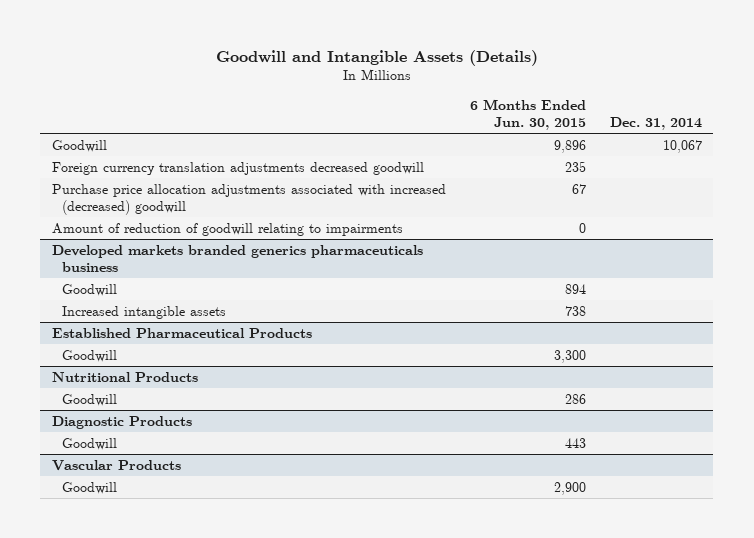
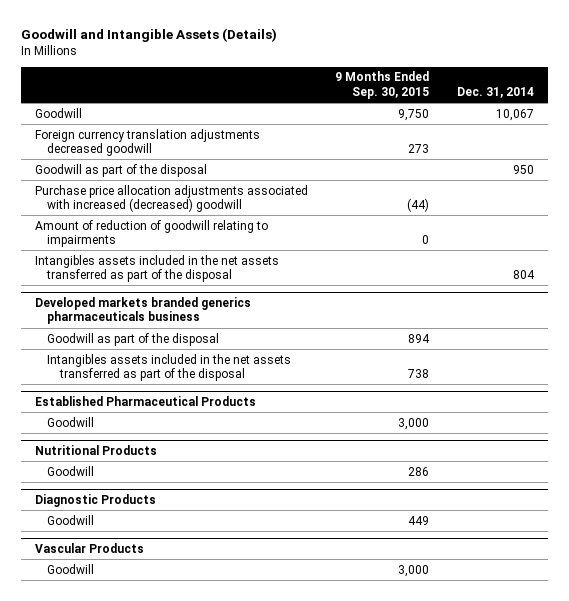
- | 6 Months Ended Jun. 30, 2015 | Dec. 31, 2014
+ | 9 Months Ended Sep. 30, 2015 | Dec. 31, 2014
+ Goodwill as part of the disposal | | 950
+ Intangibles assets included in the net assets transferred as part of the disposal | | 804
@ Developed markets branded generics pharmaceuticals business
- Goodwill | 894 |
- Increased intangible assets | 738 |
+ Goodwill as part of the disposal | 894 |
+ Intangibles assets included in the net assets transferred as part of the disposal | 738 |

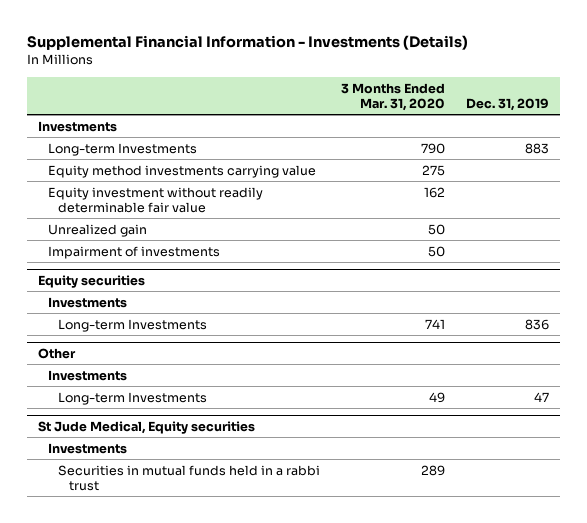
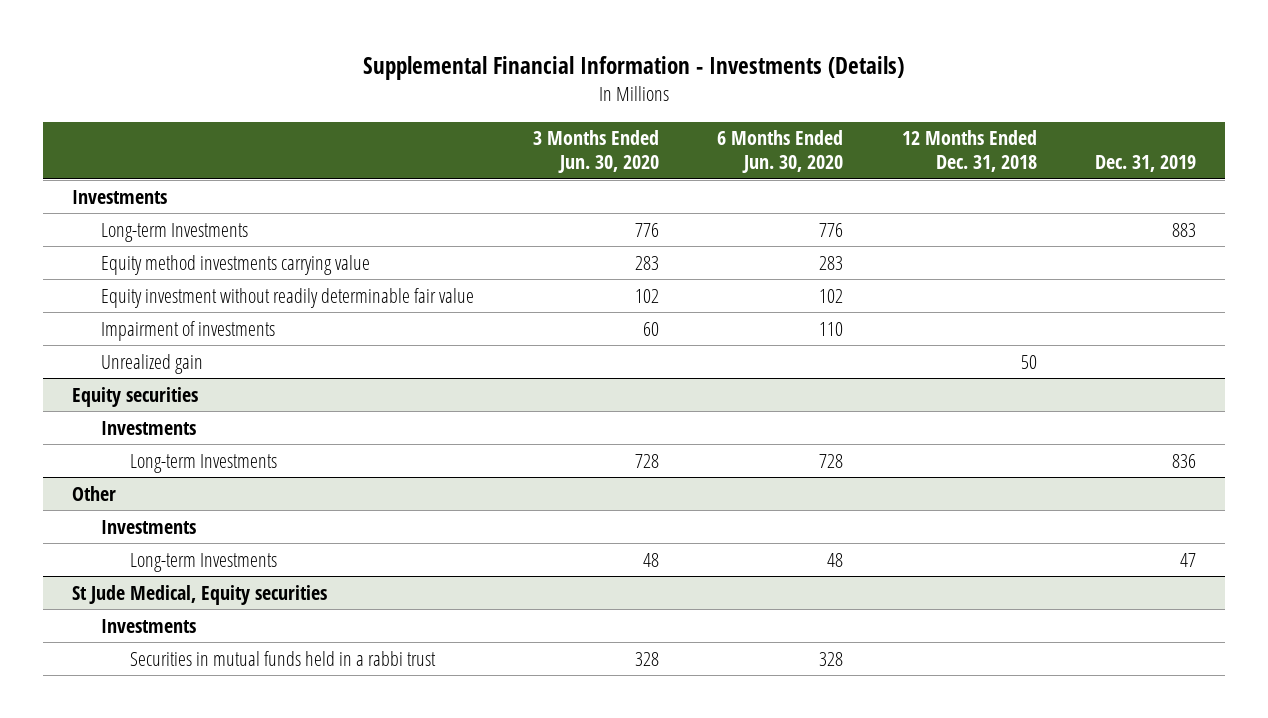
- | 3 Months Ended Mar. 31, 2020 | Dec. 31, 2019
+ | 3 Months Ended Jun. 30, 2020 | 6 Months Ended Jun. 30, 2020 | 12 Months Ended Dec. 31, 2018 | Dec. 31, 2019
moved down: Unrealized gain | | | 50 |

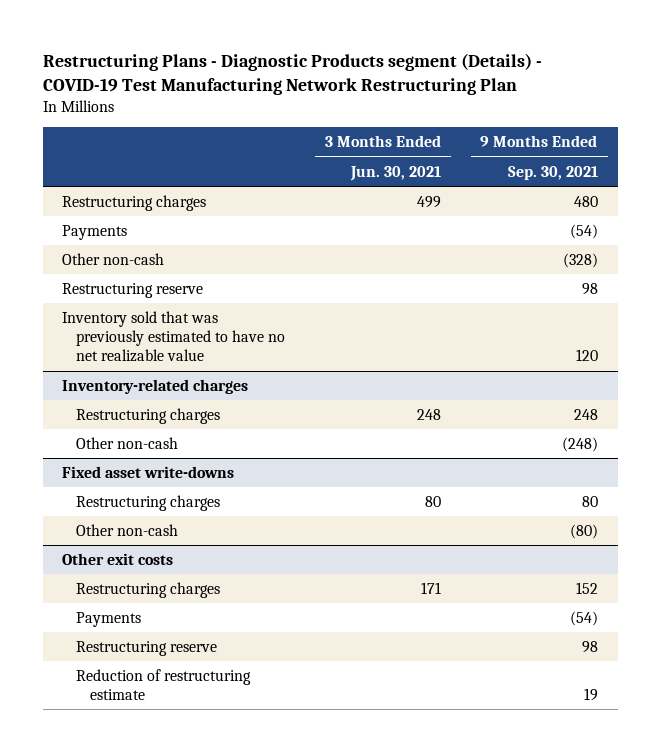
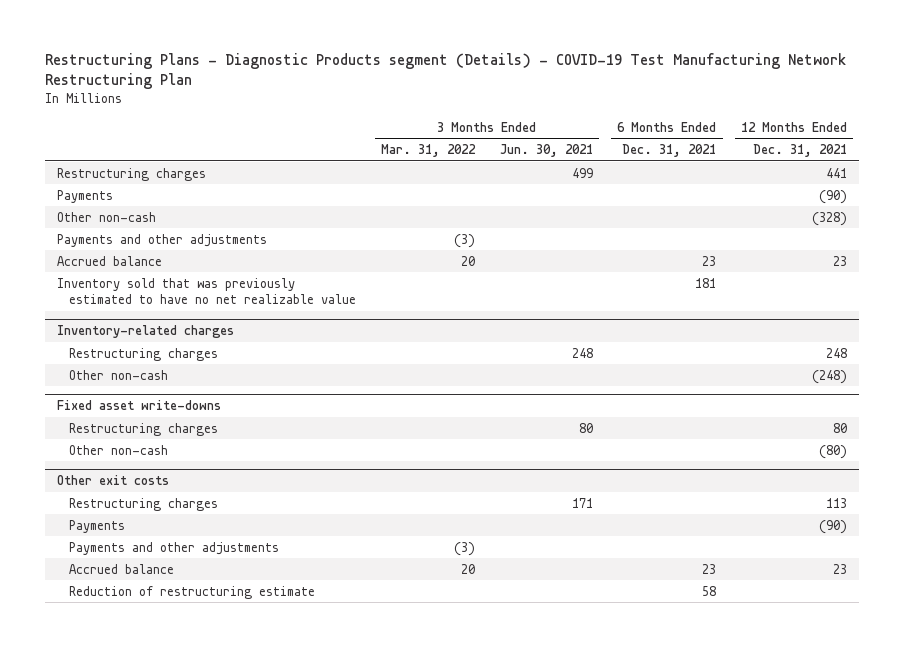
- | 3 Months Ended Jun. 30, 2021 | 9 Months Ended Sep. 30, 2021
+ | 3 Months Ended Mar. 31, 2022 | 3 Months Ended Jun. 30, 2021 | 6 Months Ended Dec. 31, 2021 | 12 Months Ended Dec. 31, 2021
- Restructuring reserve | | 98
+ Payments and other adjustments | (3) | | |
+ Accrued balance | 20 | | 23 | 23
@ Other exit costs
- Restructuring reserve | | 98
+ Payments and other adjustments | (3) | | |
+ Accrued balance | 20 | | 23 | 23

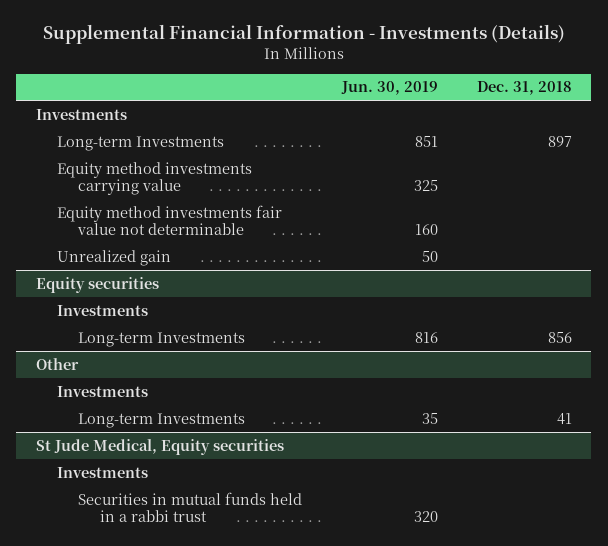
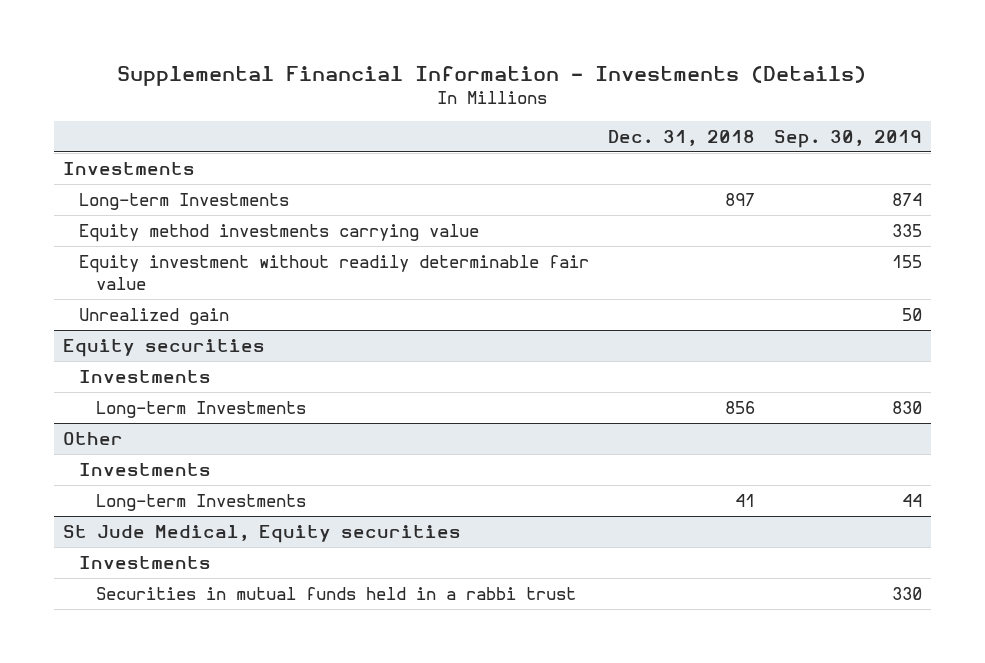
- | Jun. 30, 2019 | Dec. 31, 2018
+ | Dec. 31, 2018 | Sep. 30, 2019
- Equity method investments fair value not determinable | 160 |
+ Equity investment without readily determinable fair value | | 155

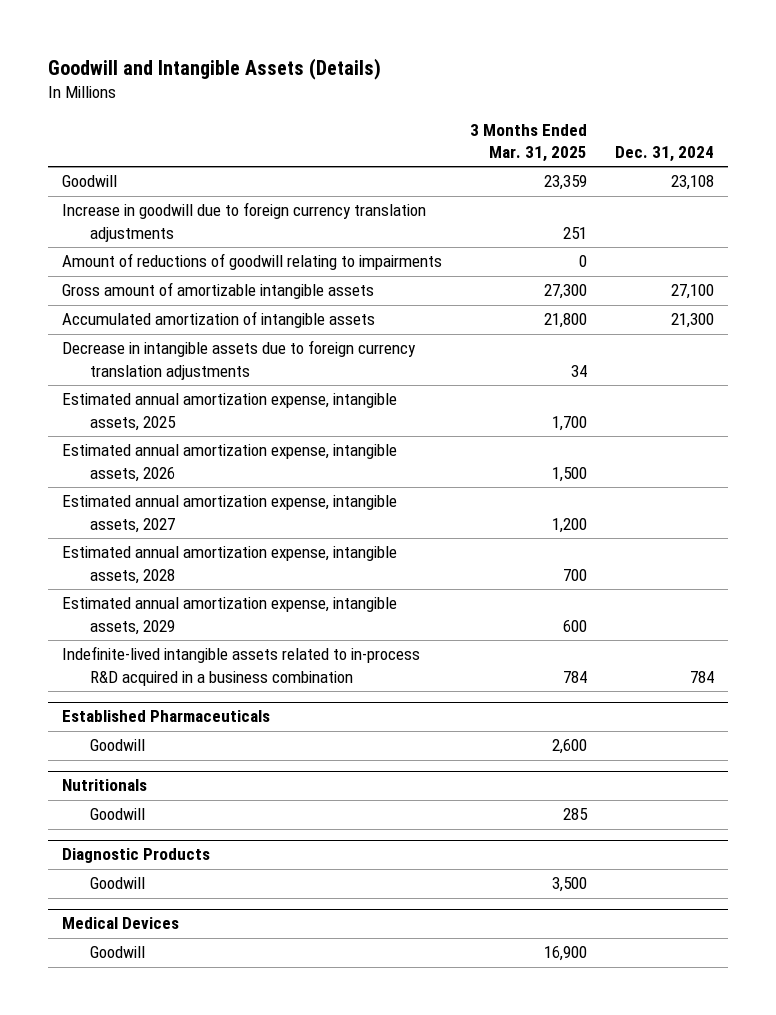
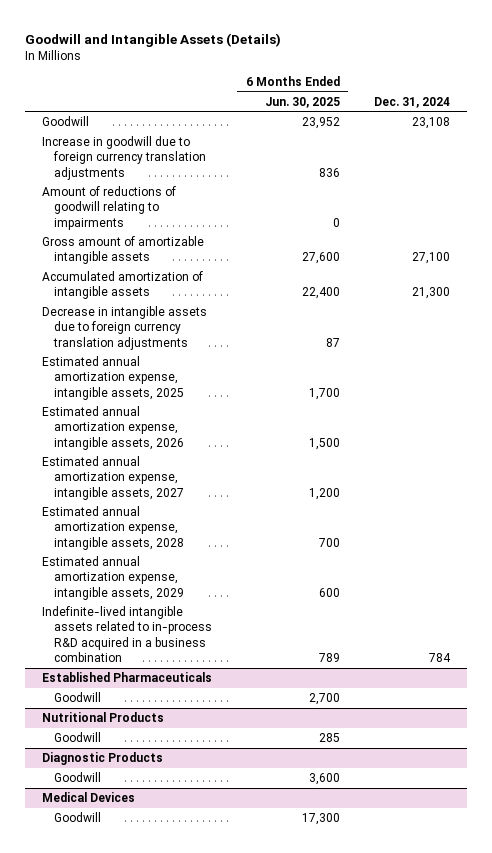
- | 3 Months Ended Mar. 31, 2025 | Dec. 31, 2024
+ | 6 Months Ended Jun. 30, 2025 | Dec. 31, 2024
- Nutritionals
+ Nutritional Products

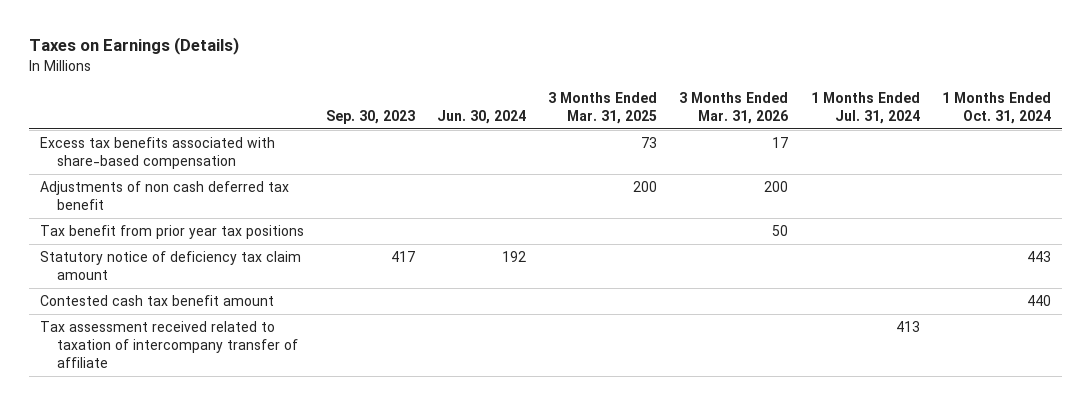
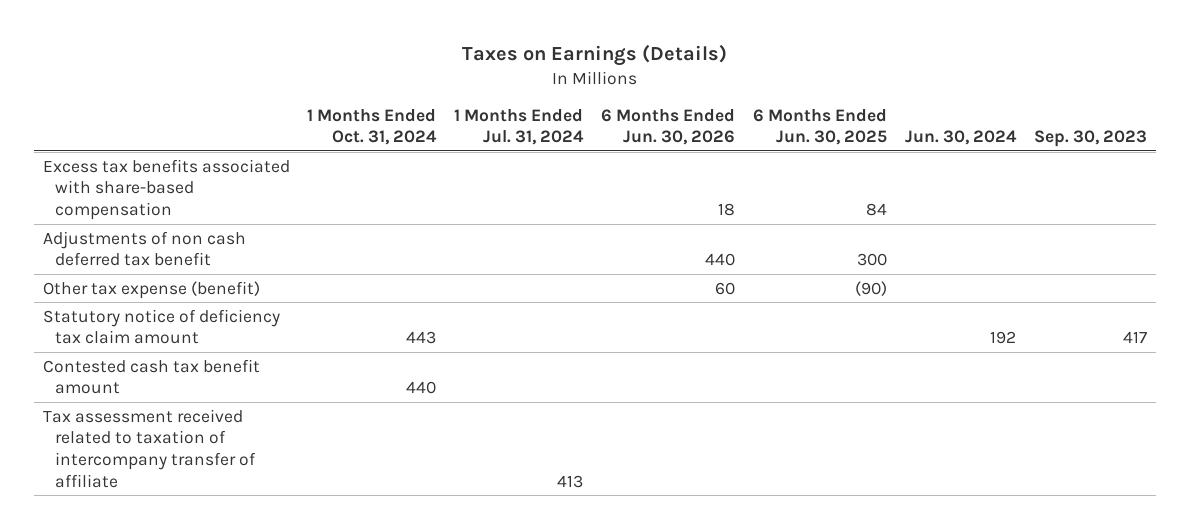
- | Sep. 30, 2023 | Jun. 30, 2024 | 3 Months Ended Mar. 31, 2025 | 3 Months Ended Mar. 31, 2026 | 1 Months Ended Jul. 31, 2024 | 1 Months Ended Oct. 31, 2024
+ | 1 Months Ended Oct. 31, 2024 | 1 Months Ended Jul. 31, 2024 | 6 Months Ended Jun. 30, 2026 | 6 Months Ended Jun. 30, 2025 | Jun. 30, 2024 | Sep. 30, 2023
- Tax benefit from prior year tax positions | | | | 50 | |
+ Other tax expense (benefit) | | | 60 | (90) | |

